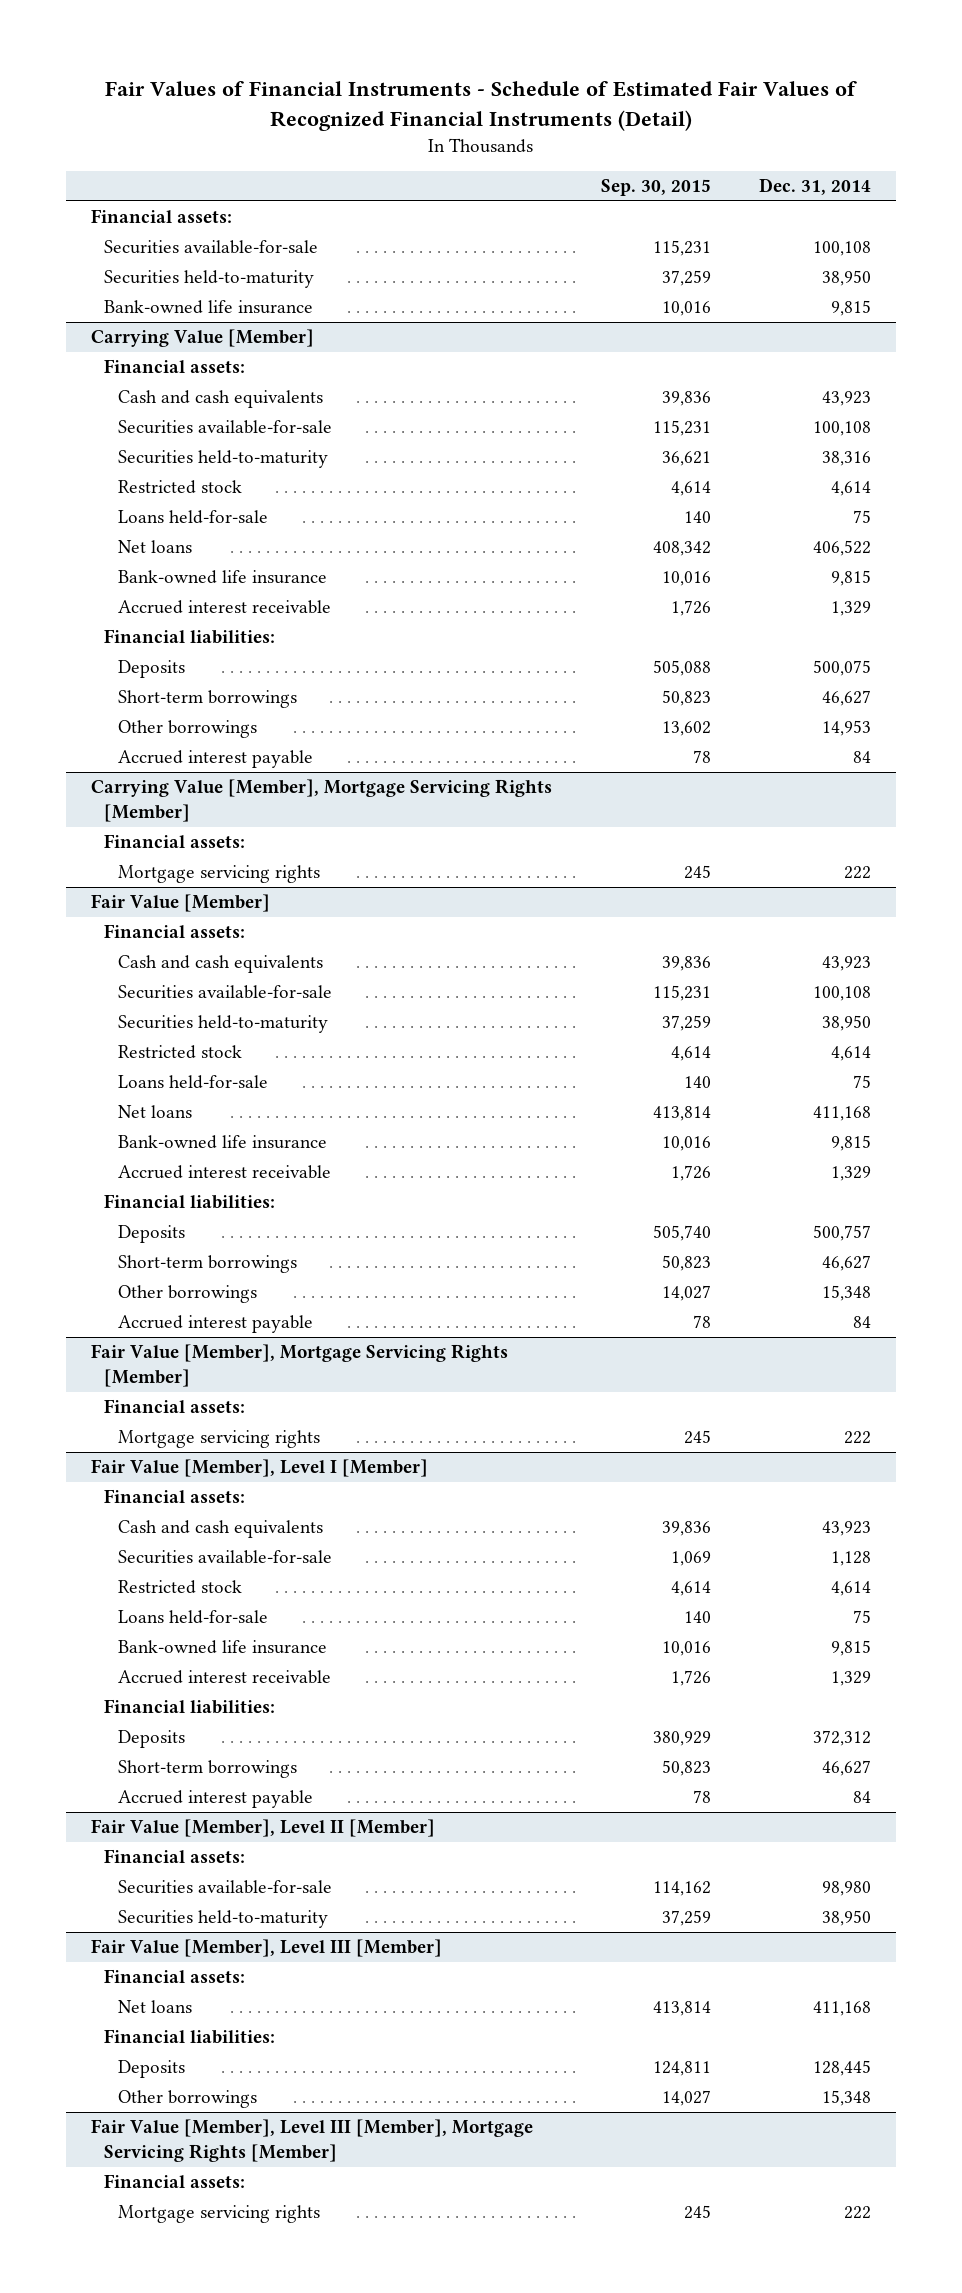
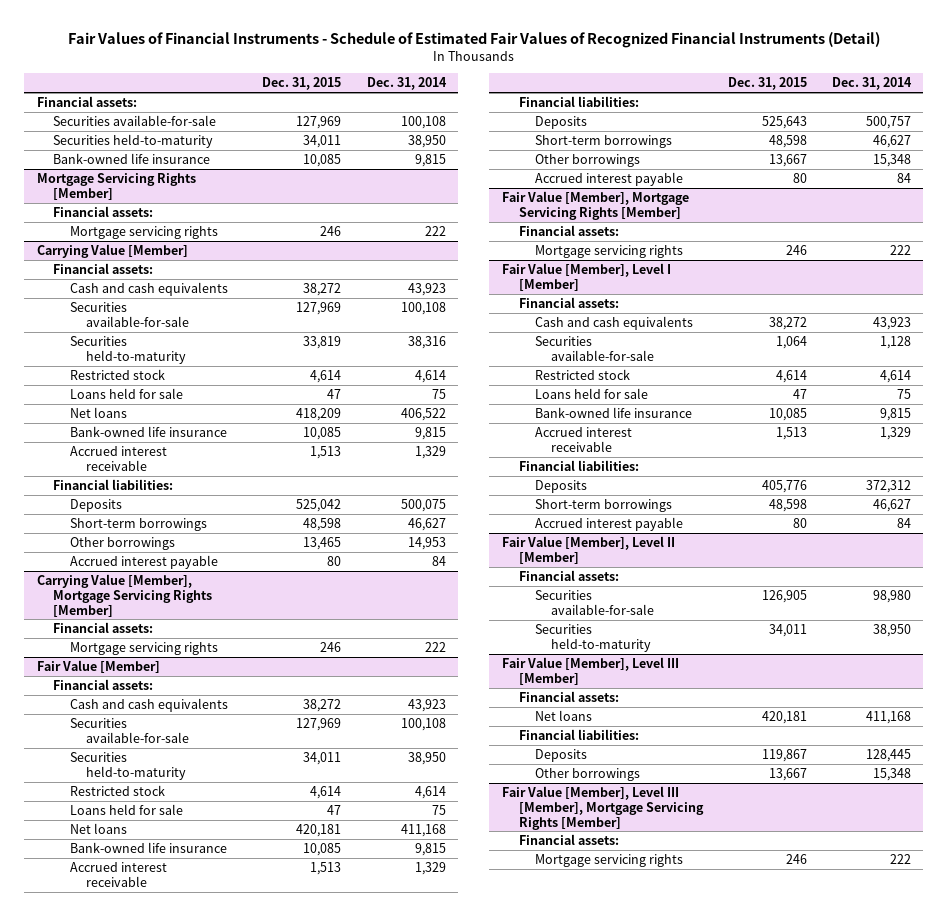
- | Sep. 30, 2015 | Dec. 31, 2014
+ | Dec. 31, 2015 | Dec. 31, 2014
+ Mortgage Servicing Rights [Member]
+ Financial assets:
+ Mortgage servicing rights | 246 | 222
@ Carrying Value [Member]
- Loans held-for-sale | 140 | 75
+ Loans held for sale | 47 | 75
@ Fair Value [Member]
- Loans held-for-sale | 140 | 75
+ Loans held for sale | 47 | 75
@ Fair Value [Member], Level I [Member]
- Loans held-for-sale | 140 | 75
+ Loans held for sale | 47 | 75

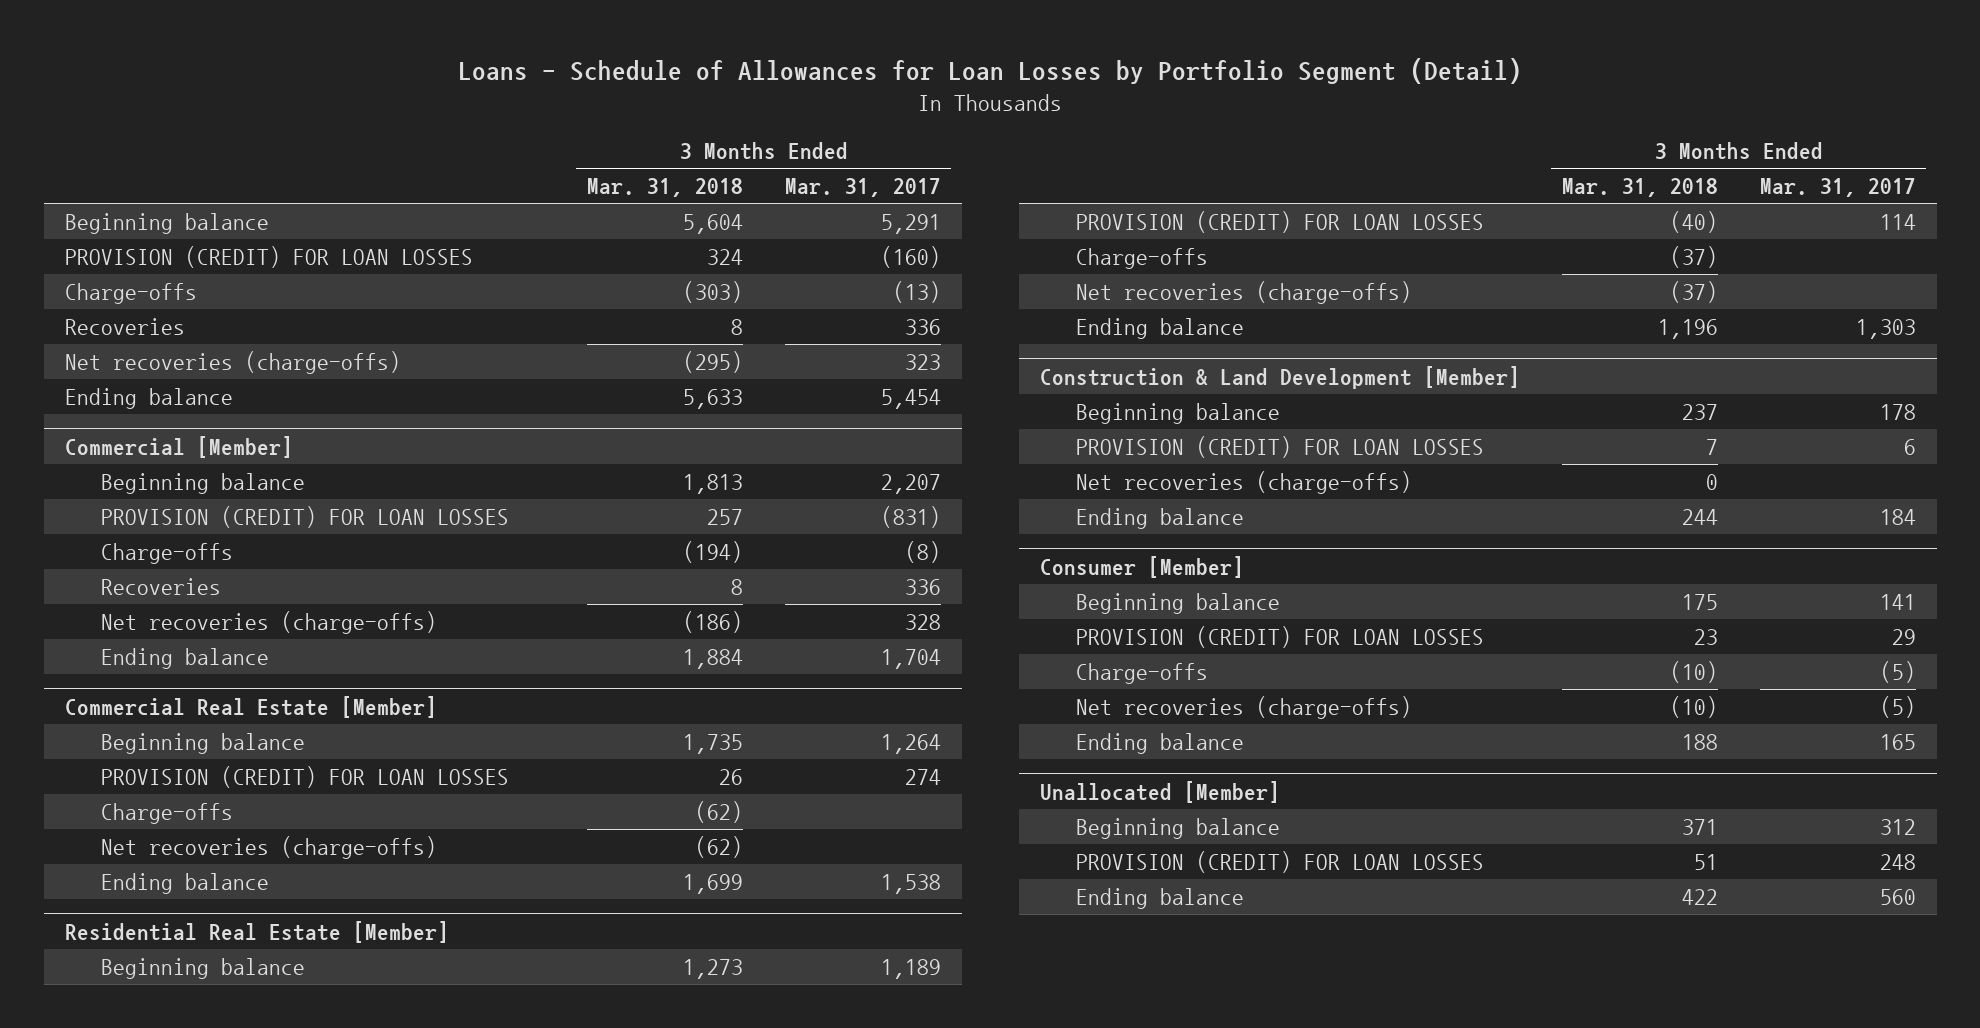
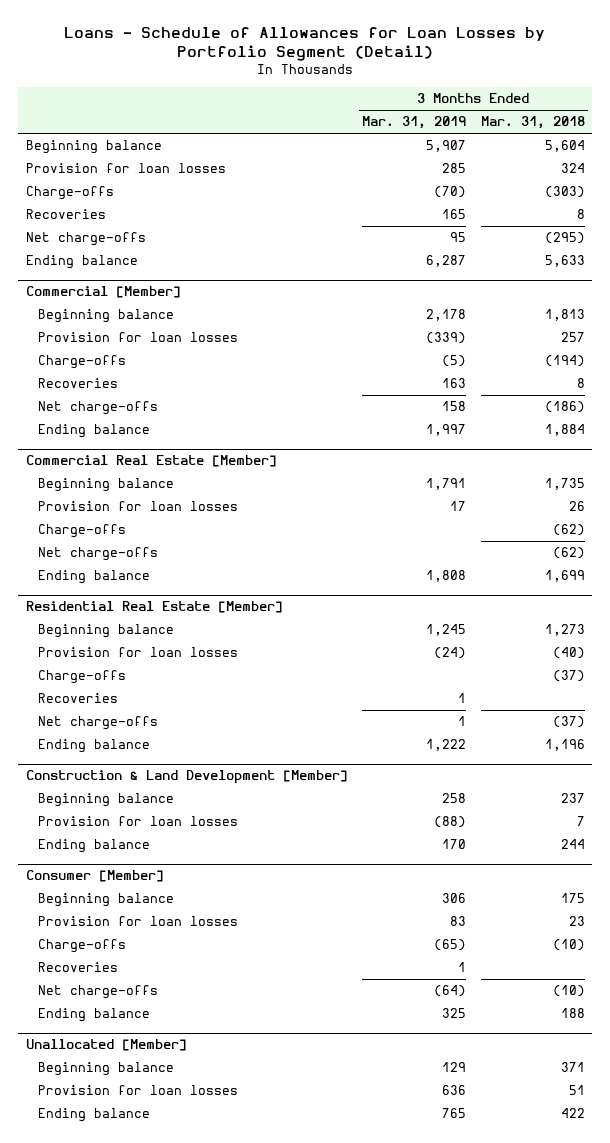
- | 3 Months Ended Mar. 31, 2018 | 3 Months Ended Mar. 31, 2017
+ | 3 Months Ended Mar. 31, 2019 | 3 Months Ended Mar. 31, 2018
- PROVISION (CREDIT) FOR LOAN LOSSES | 324 | (160)
+ Provision for loan losses | 285 | 324
- Net recoveries (charge-offs) | (295) | 323
+ Net charge-offs | 95 | (295)
@ Commercial [Member]
- PROVISION (CREDIT) FOR LOAN LOSSES | 257 | (831)
+ Provision for loan losses | (339) | 257
- Net recoveries (charge-offs) | (186) | 328
+ Net charge-offs | 158 | (186)
@ Commercial Real Estate [Member]
- PROVISION (CREDIT) FOR LOAN LOSSES | 26 | 274
+ Provision for loan losses | 17 | 26
- Net recoveries (charge-offs) | (62) |
+ Net charge-offs | | (62)
@ Residential Real Estate [Member]
- PROVISION (CREDIT) FOR LOAN LOSSES | (40) | 114
+ Provision for loan losses | (24) | (40)
- Net recoveries (charge-offs) | (37) |
+ Recoveries | 1 |
+ Net charge-offs | 1 | (37)
@ Construction & Land Development [Member]
- PROVISION (CREDIT) FOR LOAN LOSSES | 7 | 6
- Net recoveries (charge-offs) | 0 |
+ Provision for loan losses | (88) | 7
@ Consumer [Member]
- PROVISION (CREDIT) FOR LOAN LOSSES | 23 | 29
+ Provision for loan losses | 83 | 23
- Net recoveries (charge-offs) | (10) | (5)
+ Recoveries | 1 |
+ Net charge-offs | (64) | (10)
@ Unallocated [Member]
- PROVISION (CREDIT) FOR LOAN LOSSES | 51 | 248
+ Provision for loan losses | 636 | 51

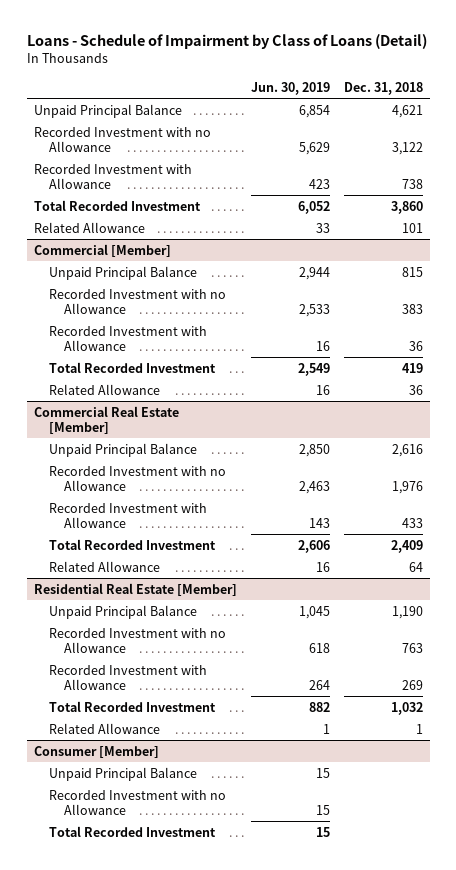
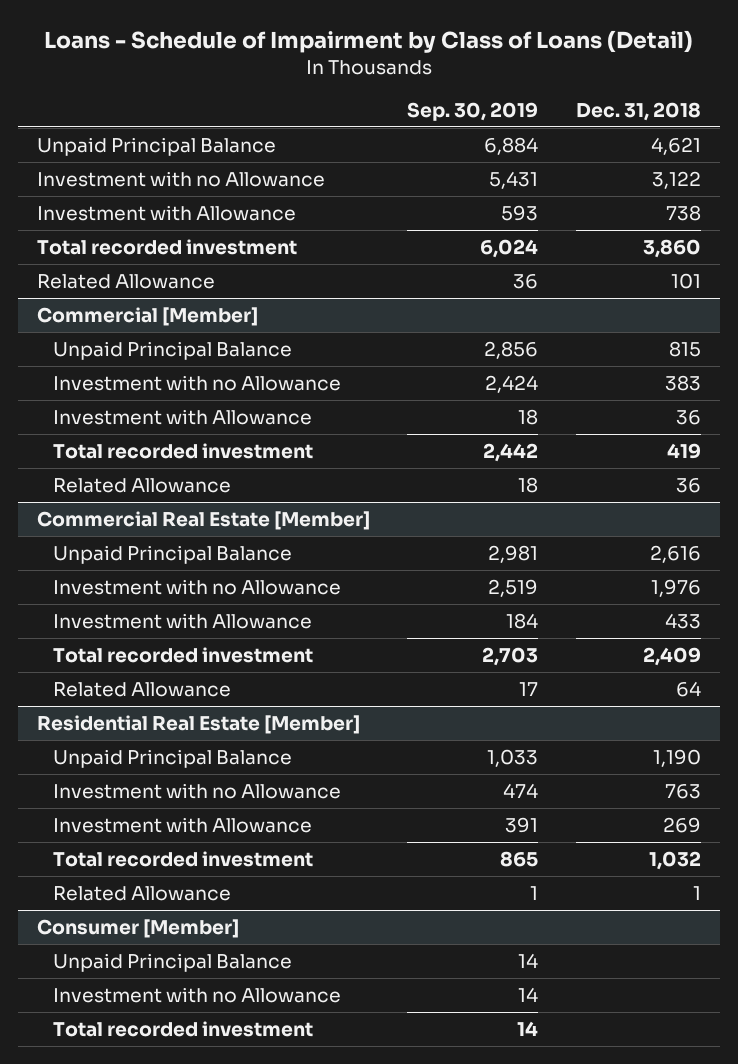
- | Jun. 30, 2019 | Dec. 31, 2018
+ | Sep. 30, 2019 | Dec. 31, 2018
- Recorded Investment with no Allowance | 5,629 | 3,122
- Recorded Investment with Allowance | 423 | 738
- Total Recorded Investment | 6,052 | 3,860
+ Investment with no Allowance | 5,431 | 3,122
+ Investment with Allowance | 593 | 738
+ Total recorded investment | 6,024 | 3,860
@ Commercial [Member]
- Recorded Investment with no Allowance | 2,533 | 383
- Recorded Investment with Allowance | 16 | 36
- Total Recorded Investment | 2,549 | 419
+ Investment with no Allowance | 2,424 | 383
+ Investment with Allowance | 18 | 36
+ Total recorded investment | 2,442 | 419
@ Commercial Real Estate [Member]
- Recorded Investment with no Allowance | 2,463 | 1,976
- Recorded Investment with Allowance | 143 | 433
- Total Recorded Investment | 2,606 | 2,409
+ Investment with no Allowance | 2,519 | 1,976
+ Investment with Allowance | 184 | 433
+ Total recorded investment | 2,703 | 2,409
@ Residential Real Estate [Member]
- Recorded Investment with no Allowance | 618 | 763
- Recorded Investment with Allowance | 264 | 269
- Total Recorded Investment | 882 | 1,032
+ Investment with no Allowance | 474 | 763
+ Investment with Allowance | 391 | 269
+ Total recorded investment | 865 | 1,032
@ Consumer [Member]
- Recorded Investment with no Allowance | 15 |
- Total Recorded Investment | 15 |
+ Investment with no Allowance | 14 |
+ Total recorded investment | 14 |

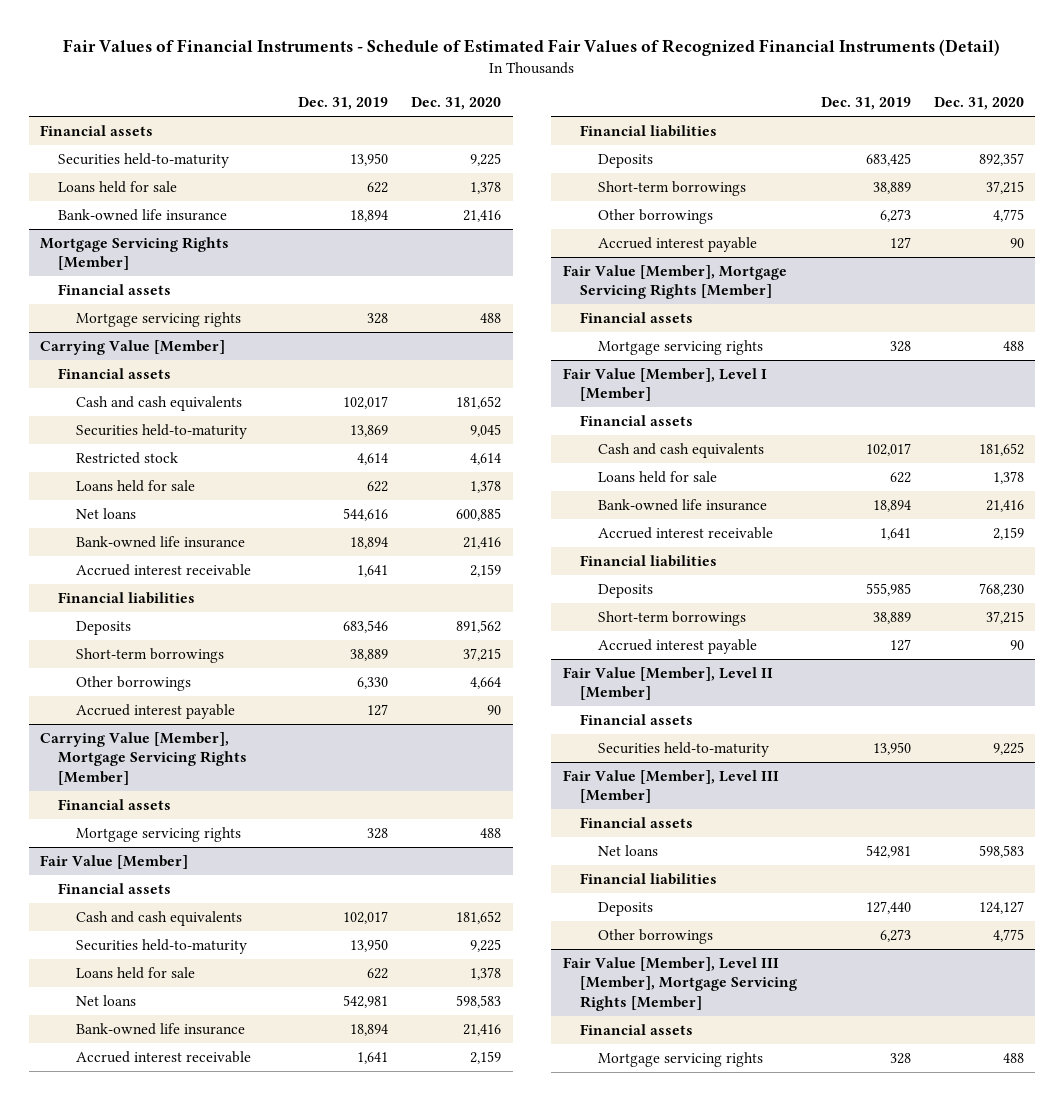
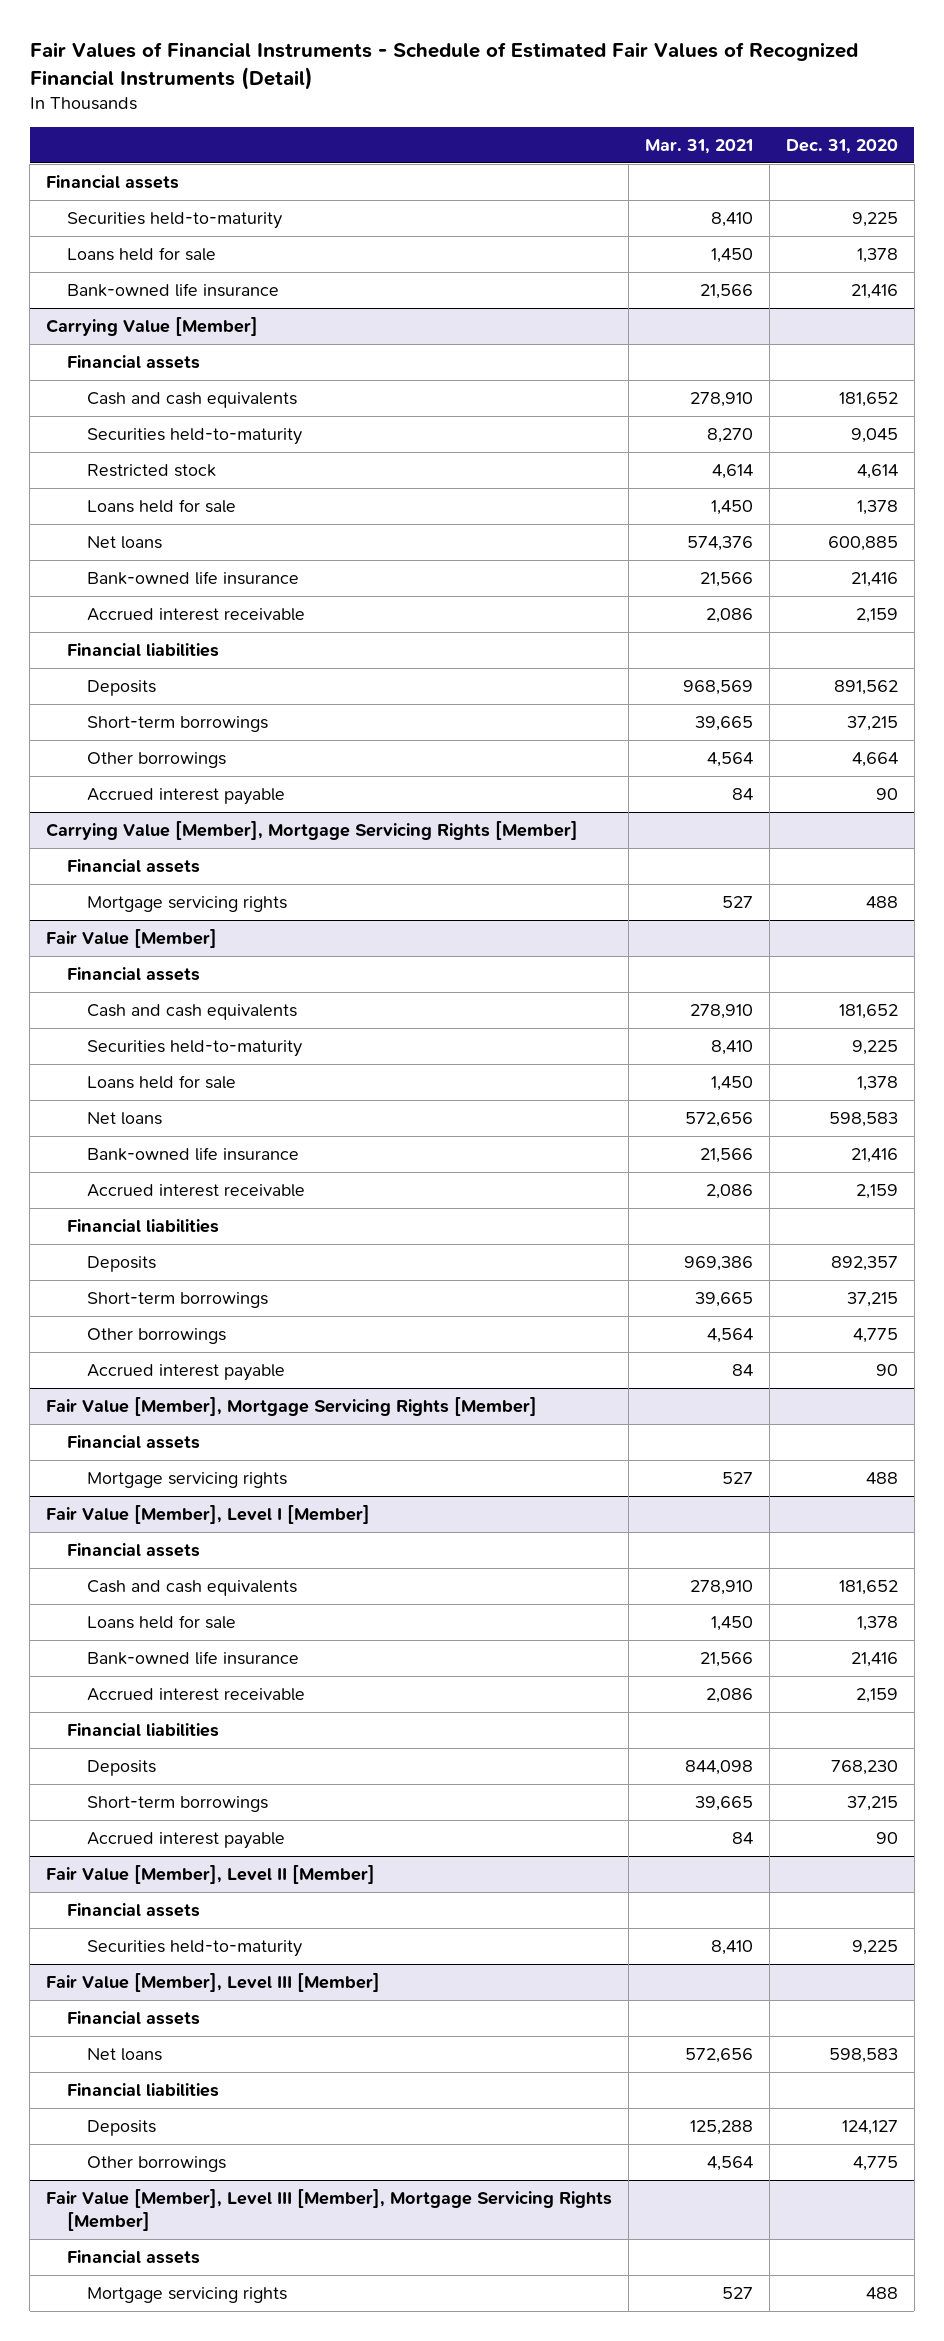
- | Dec. 31, 2019 | Dec. 31, 2020
+ | Mar. 31, 2021 | Dec. 31, 2020
- Mortgage Servicing Rights [Member]
- Financial assets
- Mortgage servicing rights | 328 | 488

